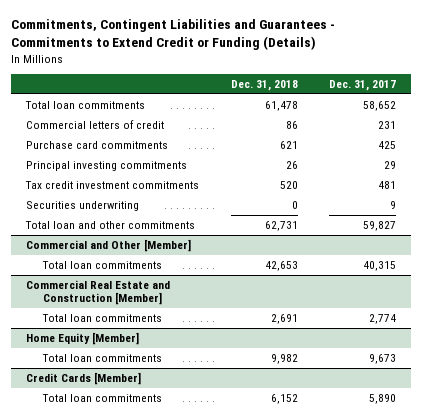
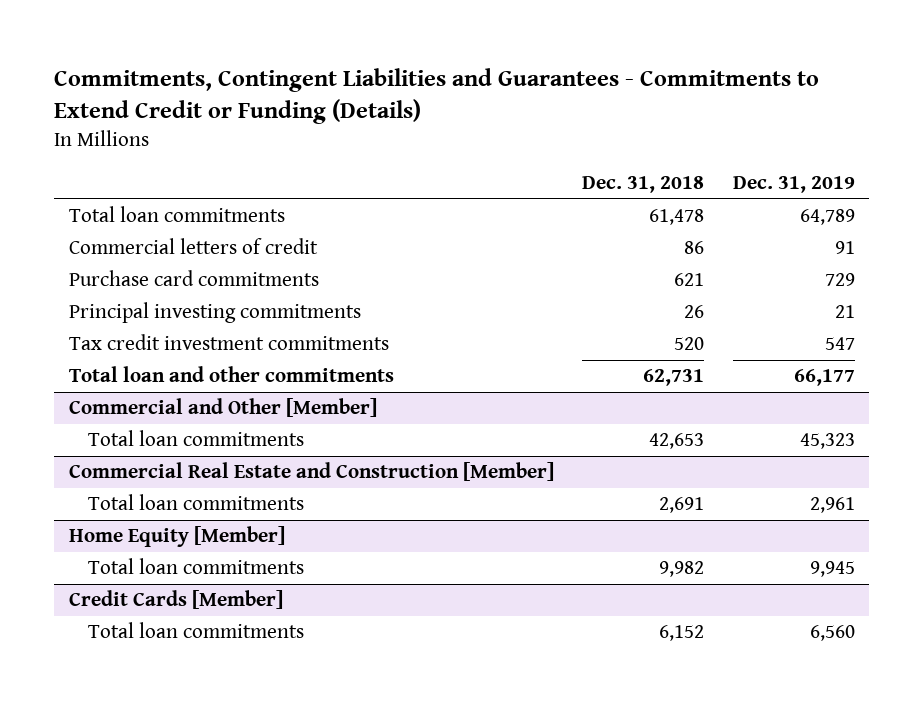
- | Dec. 31, 2018 | Dec. 31, 2017
+ | Dec. 31, 2018 | Dec. 31, 2019
- Securities underwriting | 0 | 9

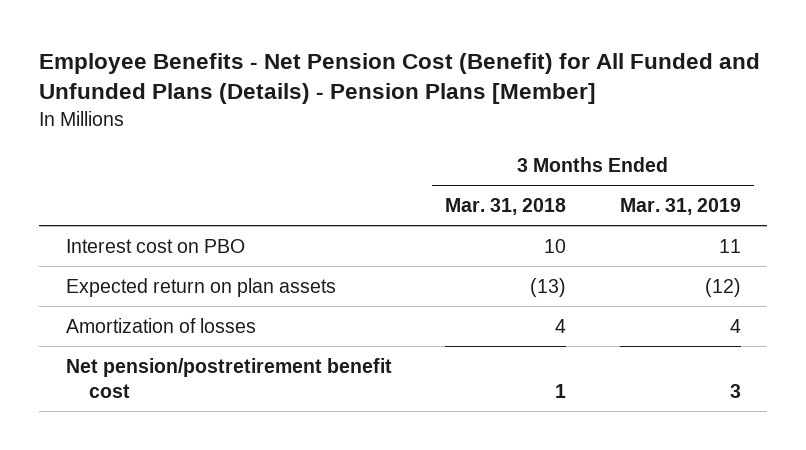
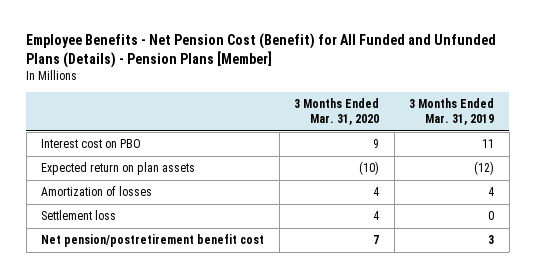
- | 3 Months Ended Mar. 31, 2018 | 3 Months Ended Mar. 31, 2019
+ | 3 Months Ended Mar. 31, 2020 | 3 Months Ended Mar. 31, 2019
+ Settlement loss | 4 | 0

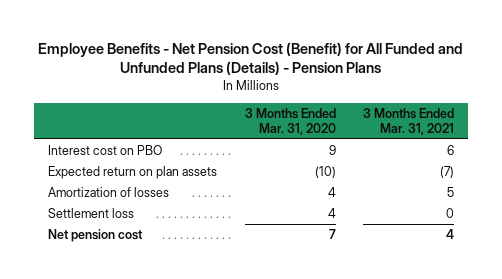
- Employee Benefits - Net Pension Cost (Benefit) for All Funded and Unfunded Plans (Details) - Pension Plans [Member]
+ Employee Benefits - Net Pension Cost (Benefit) for All Funded and Unfunded Plans (Details) - Pension Plans
- | 3 Months Ended Mar. 31, 2020 | 3 Months Ended Mar. 31, 2019
+ | 3 Months Ended Mar. 31, 2020 | 3 Months Ended Mar. 31, 2021
- Net pension/postretirement benefit cost | 7 | 3
+ Net pension cost | 7 | 4

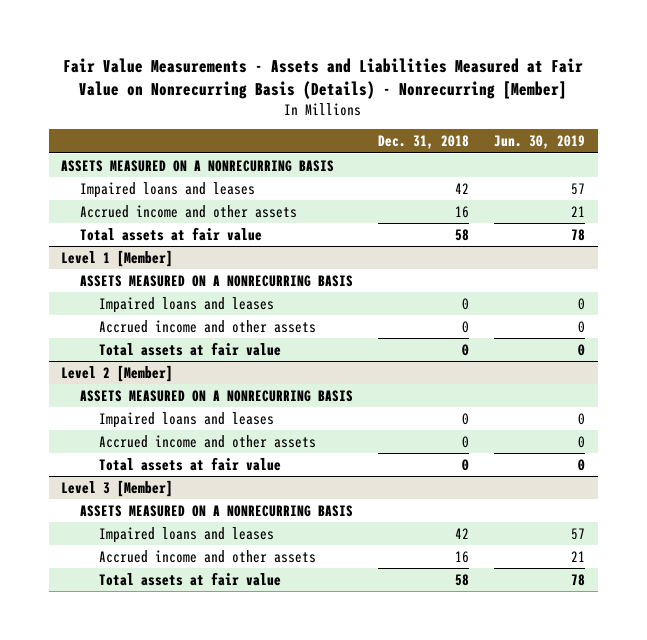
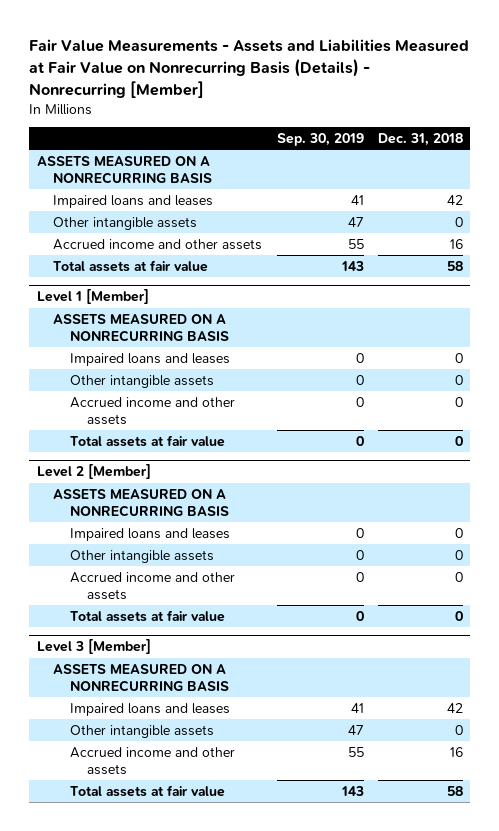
- | Dec. 31, 2018 | Jun. 30, 2019
+ | Sep. 30, 2019 | Dec. 31, 2018
+ Other intangible assets | 47 | 0
@ Level 1 [Member]
+ Other intangible assets | 0 | 0
@ Level 2 [Member]
+ Other intangible assets | 0 | 0
@ Level 3 [Member]
+ Other intangible assets | 47 | 0

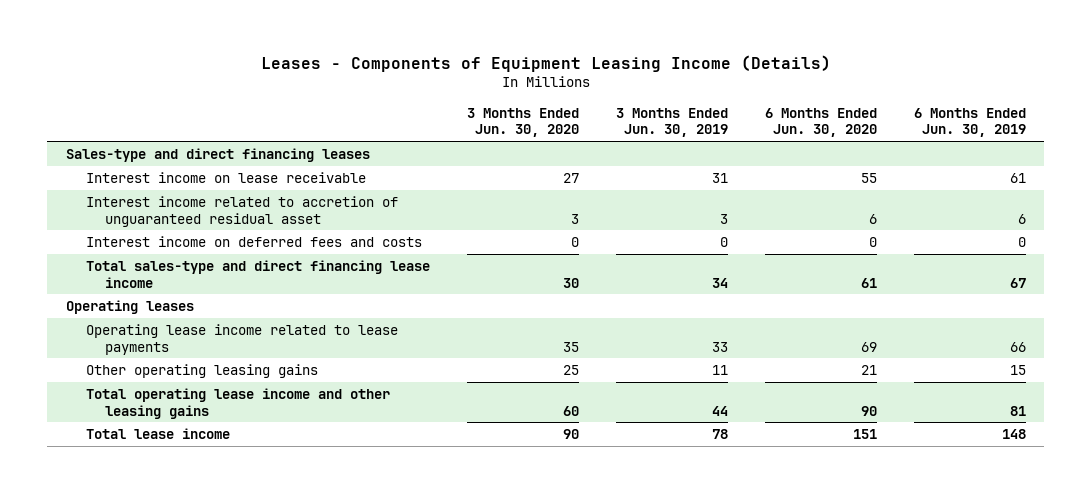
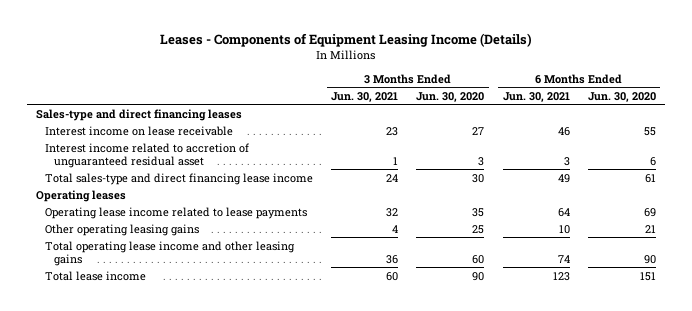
- | 3 Months Ended Jun. 30, 2020 | 3 Months Ended Jun. 30, 2019 | 6 Months Ended Jun. 30, 2020 | 6 Months Ended Jun. 30, 2019
+ | 3 Months Ended Jun. 30, 2021 | 3 Months Ended Jun. 30, 2020 | 6 Months Ended Jun. 30, 2021 | 6 Months Ended Jun. 30, 2020
- Interest income on deferred fees and costs | 0 | 0 | 0 | 0

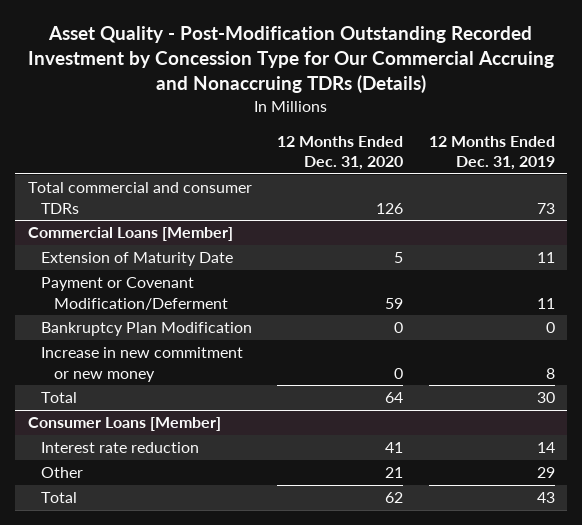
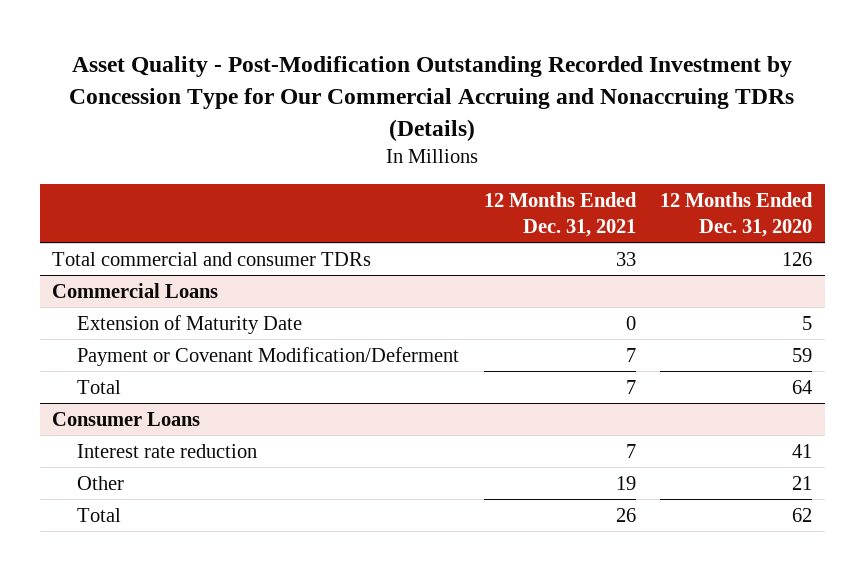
- | 12 Months Ended Dec. 31, 2020 | 12 Months Ended Dec. 31, 2019
+ | 12 Months Ended Dec. 31, 2021 | 12 Months Ended Dec. 31, 2020
- Commercial Loans [Member]
+ Commercial Loans
- Bankruptcy Plan Modification | 0 | 0
- Increase in new commitment or new money | 0 | 8
- Consumer Loans [Member]
+ Consumer Loans

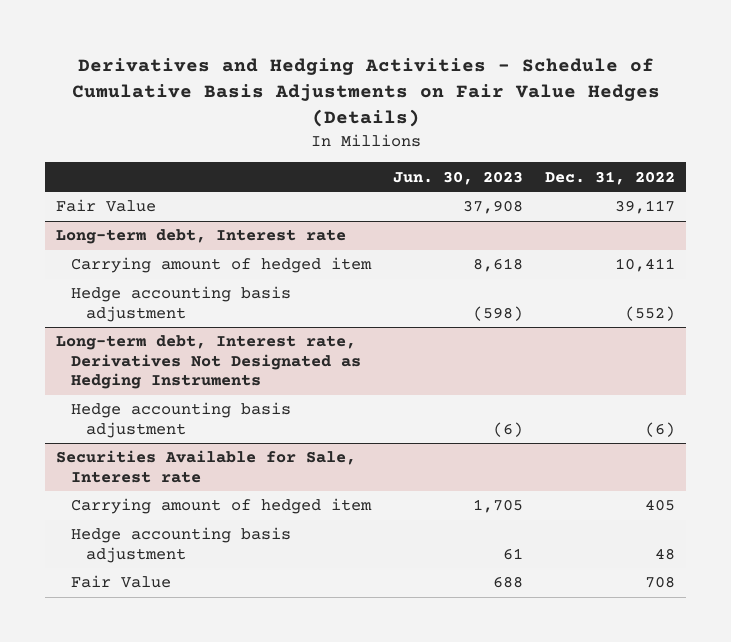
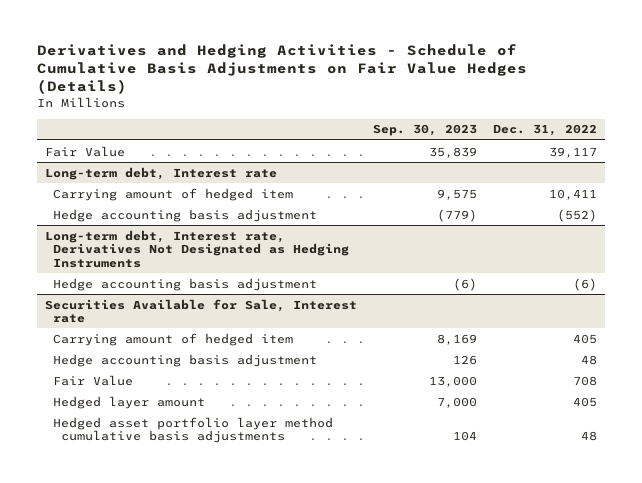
- | Jun. 30, 2023 | Dec. 31, 2022
+ | Sep. 30, 2023 | Dec. 31, 2022
@ Securities Available for Sale, Interest rate
+ Hedged layer amount | 7,000 | 405
+ Hedged asset portfolio layer method cumulative basis adjustments | 104 | 48

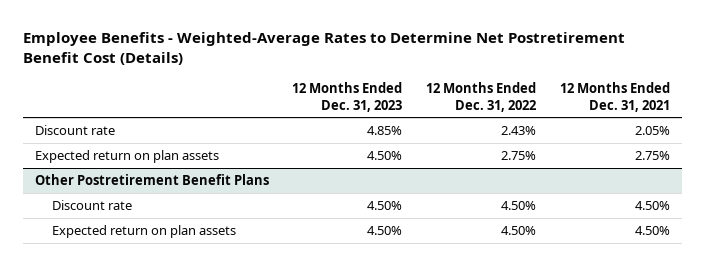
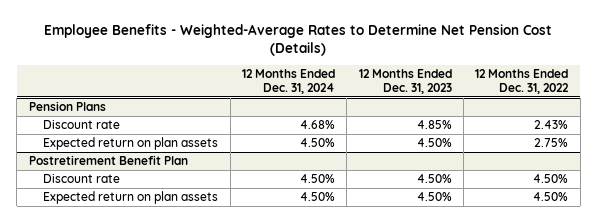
- Employee Benefits - Weighted-Average Rates to Determine Net Postretirement Benefit Cost (Details)
+ Employee Benefits - Weighted-Average Rates to Determine Net Pension Cost (Details)
- | 12 Months Ended Dec. 31, 2023 | 12 Months Ended Dec. 31, 2022 | 12 Months Ended Dec. 31, 2021
+ | 12 Months Ended Dec. 31, 2024 | 12 Months Ended Dec. 31, 2023 | 12 Months Ended Dec. 31, 2022
+ Pension Plans
- Other Postretirement Benefit Plans
+ Postretirement Benefit Plan

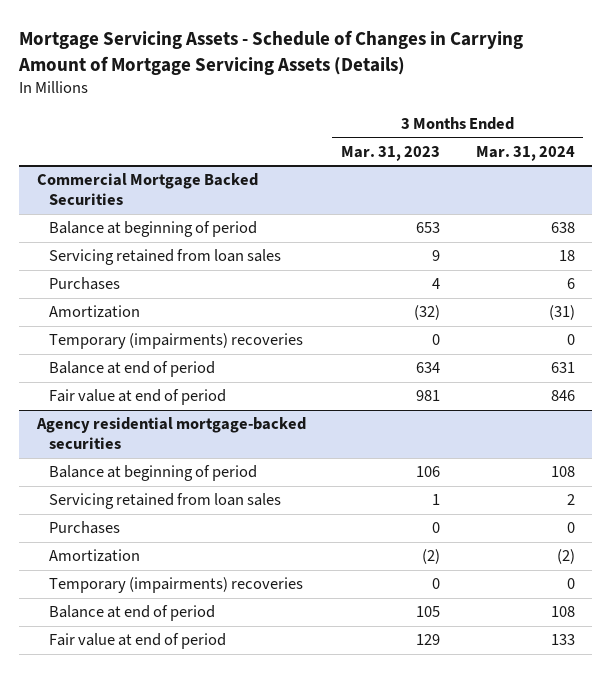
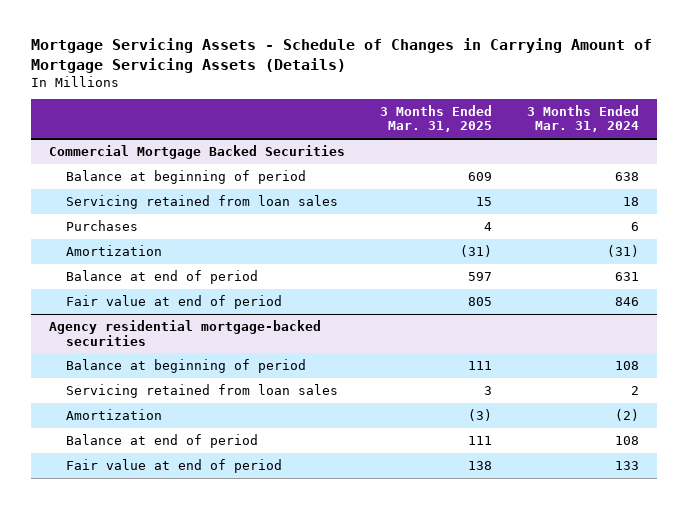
- | 3 Months Ended Mar. 31, 2023 | 3 Months Ended Mar. 31, 2024
+ | 3 Months Ended Mar. 31, 2025 | 3 Months Ended Mar. 31, 2024
@ Commercial Mortgage Backed Securities
- Temporary (impairments) recoveries | 0 | 0
@ Agency residential mortgage-backed securities
- Purchases | 0 | 0
- Temporary (impairments) recoveries | 0 | 0

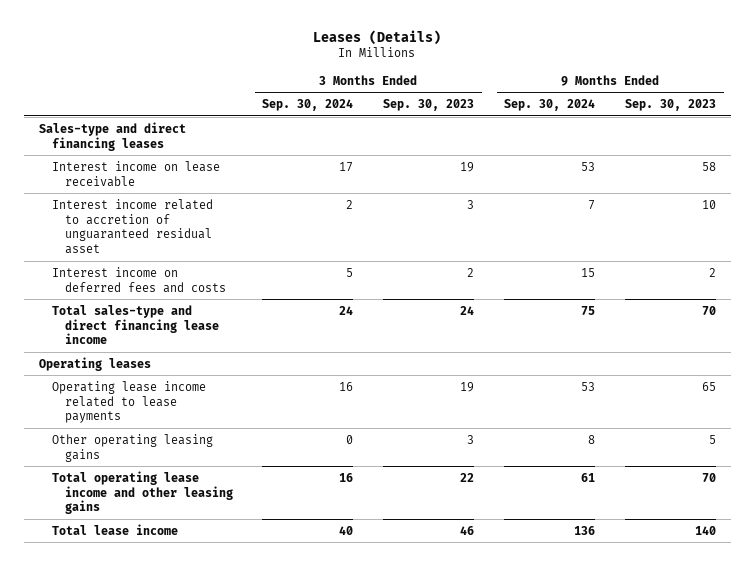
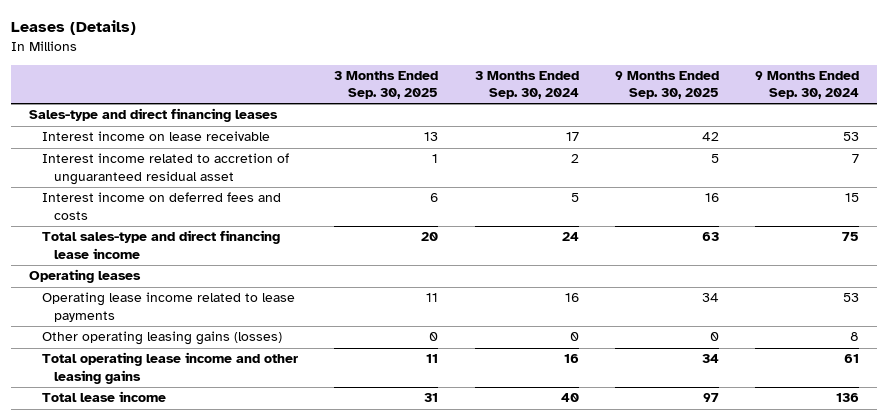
- | 3 Months Ended Sep. 30, 2024 | 3 Months Ended Sep. 30, 2023 | 9 Months Ended Sep. 30, 2024 | 9 Months Ended Sep. 30, 2023
+ | 3 Months Ended Sep. 30, 2025 | 3 Months Ended Sep. 30, 2024 | 9 Months Ended Sep. 30, 2025 | 9 Months Ended Sep. 30, 2024
- Other operating leasing gains | 0 | 3 | 8 | 5
+ Other operating leasing gains (losses) | 0 | 0 | 0 | 8

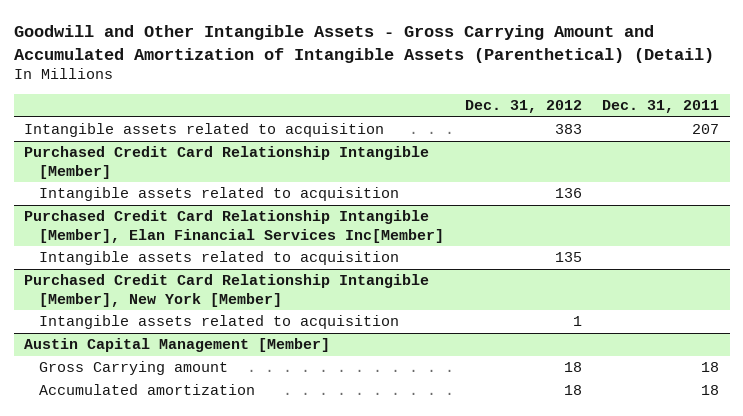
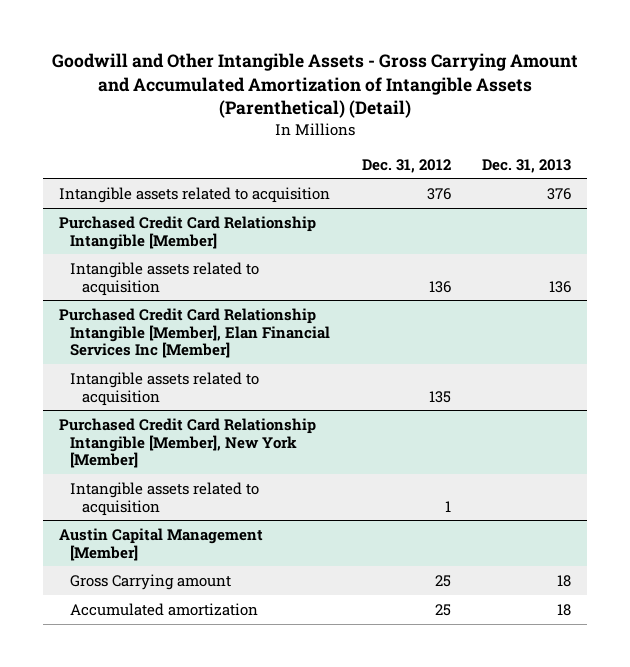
- | Dec. 31, 2012 | Dec. 31, 2011
+ | Dec. 31, 2012 | Dec. 31, 2013
- Intangible assets related to acquisition | 383 | 207
+ Intangible assets related to acquisition | 376 | 376
- Purchased Credit Card Relationship Intangible [Member], Elan Financial Services Inc[Member]
+ Purchased Credit Card Relationship Intangible [Member], Elan Financial Services Inc [Member]
@ Austin Capital Management [Member]
- Gross Carrying amount | 18 | 18
- Accumulated amortization | 18 | 18
+ Gross Carrying amount | 25 | 18
+ Accumulated amortization | 25 | 18

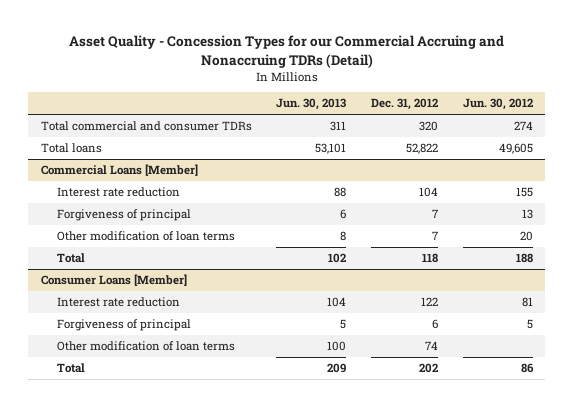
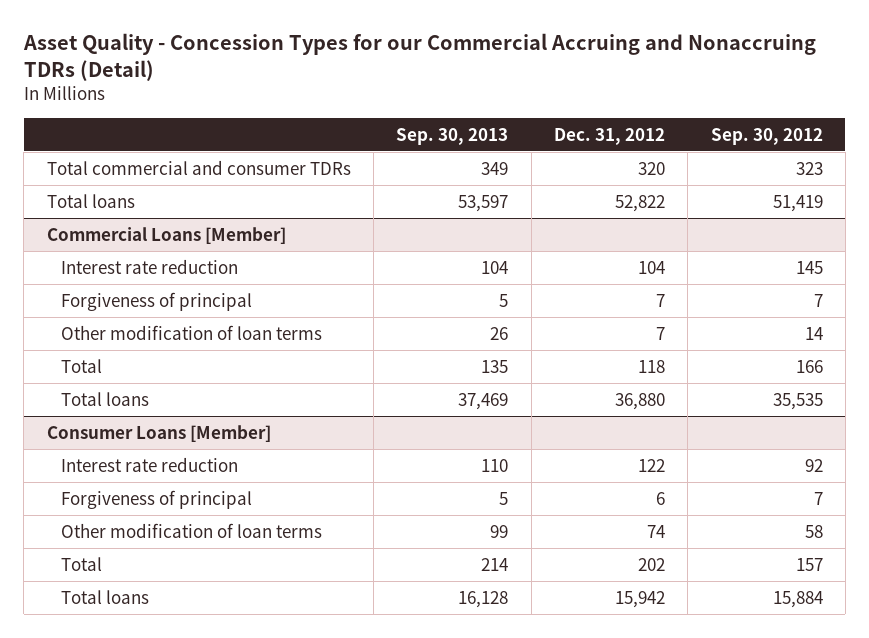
- | Jun. 30, 2013 | Dec. 31, 2012 | Jun. 30, 2012
+ | Sep. 30, 2013 | Dec. 31, 2012 | Sep. 30, 2012
@ Commercial Loans [Member]
+ Total loans | 37,469 | 36,880 | 35,535
@ Consumer Loans [Member]
+ Total loans | 16,128 | 15,942 | 15,884

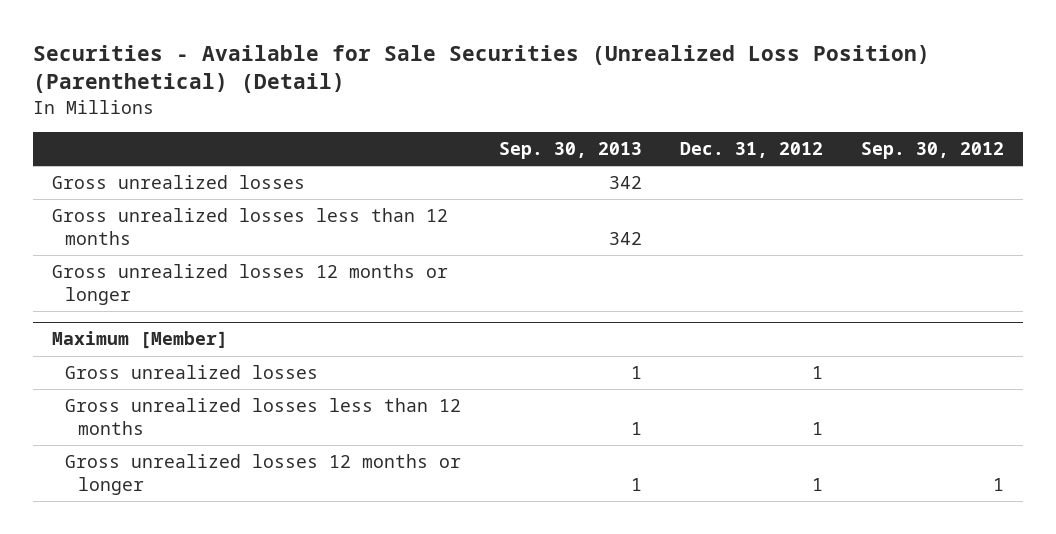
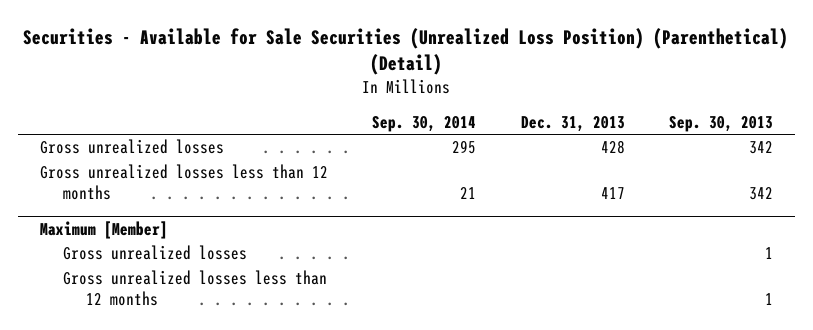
- | Sep. 30, 2013 | Dec. 31, 2012 | Sep. 30, 2012
+ | Sep. 30, 2014 | Dec. 31, 2013 | Sep. 30, 2013
- Gross unrealized losses 12 months or longer
@ Maximum [Member]
- Gross unrealized losses 12 months or longer | 1 | 1 | 1

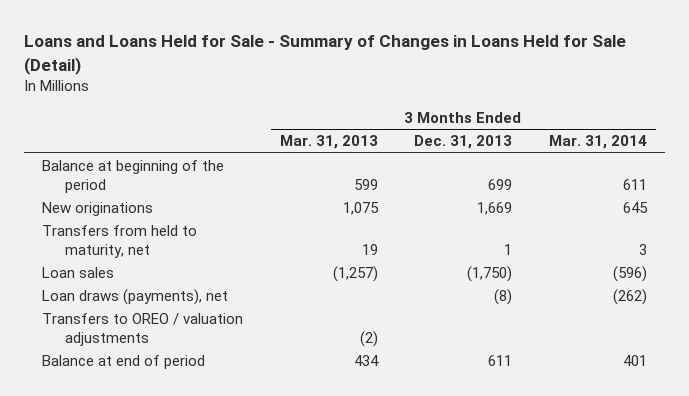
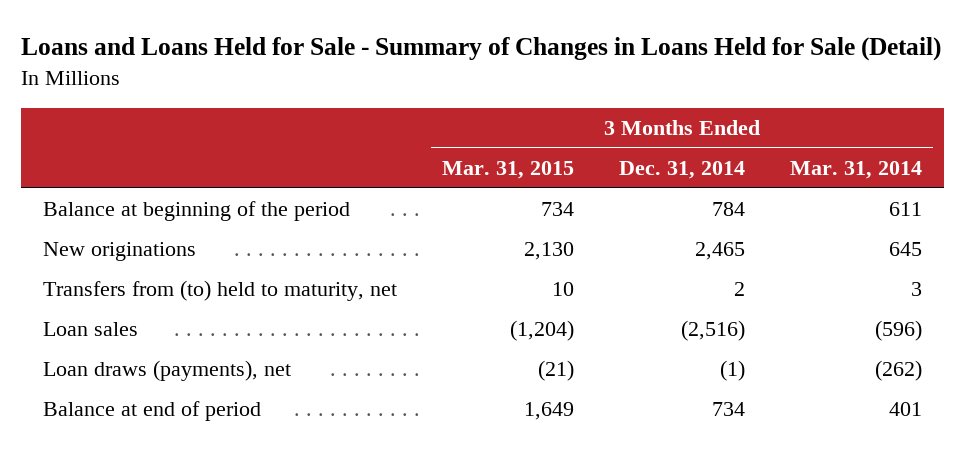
- | 3 Months Ended Mar. 31, 2013 | 3 Months Ended Dec. 31, 2013 | 3 Months Ended Mar. 31, 2014
+ | 3 Months Ended Mar. 31, 2015 | 3 Months Ended Dec. 31, 2014 | 3 Months Ended Mar. 31, 2014
- Transfers from held to maturity, net | 19 | 1 | 3
+ Transfers from (to) held to maturity, net | 10 | 2 | 3
- Transfers to OREO / valuation adjustments | (2) | |

